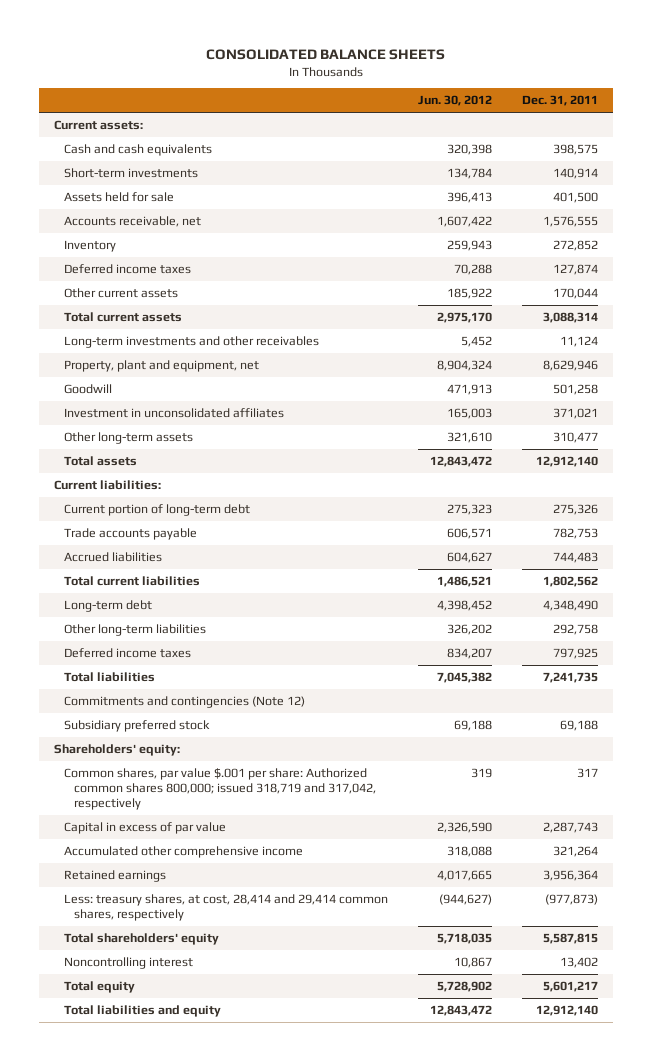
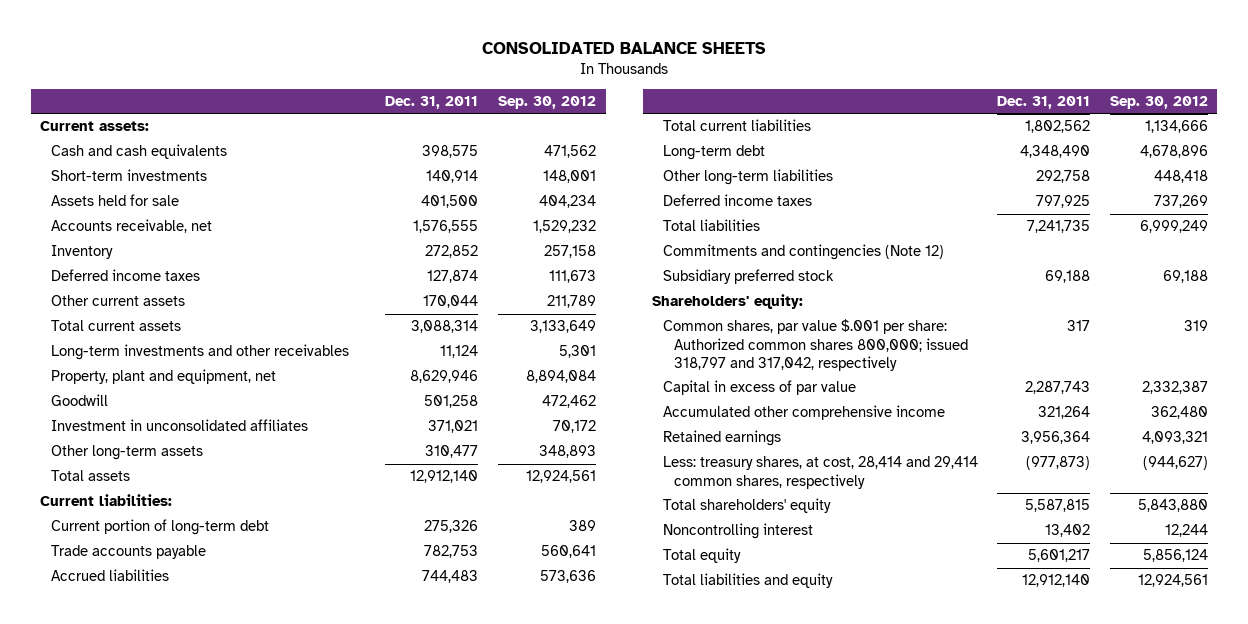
- | Jun. 30, 2012 | Dec. 31, 2011
+ | Dec. 31, 2011 | Sep. 30, 2012
- Common shares, par value $.001 per share: Authorized common shares 800,000; issued 318,719 and 317,042, respectively | 319 | 317
+ Common shares, par value $.001 per share: Authorized common shares 800,000; issued 318,797 and 317,042, respectively | 317 | 319

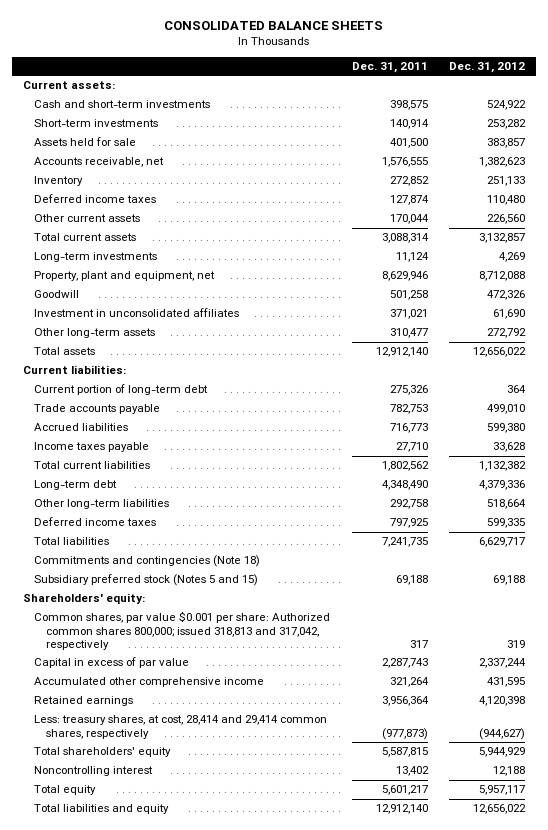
- | Dec. 31, 2011 | Sep. 30, 2012
+ | Dec. 31, 2011 | Dec. 31, 2012
- Cash and cash equivalents | 398,575 | 471,562
+ Cash and short-term investments | 398,575 | 524,922
- Long-term investments and other receivables | 11,124 | 5,301
+ Long-term investments | 11,124 | 4,269
- Accrued liabilities | 744,483 | 573,636
+ Accrued liabilities | 716,773 | 599,380
+ Income taxes payable | 27,710 | 33,628
- Commitments and contingencies (Note 12)
- Subsidiary preferred stock | 69,188 | 69,188
+ Commitments and contingencies (Note 18)
+ Subsidiary preferred stock (Notes 5 and 15) | 69,188 | 69,188
- Common shares, par value $.001 per share: Authorized common shares 800,000; issued 318,797 and 317,042, respectively | 317 | 319
+ Common shares, par value $0.001 per share: Authorized common shares 800,000; issued 318,813 and 317,042, respectively | 317 | 319

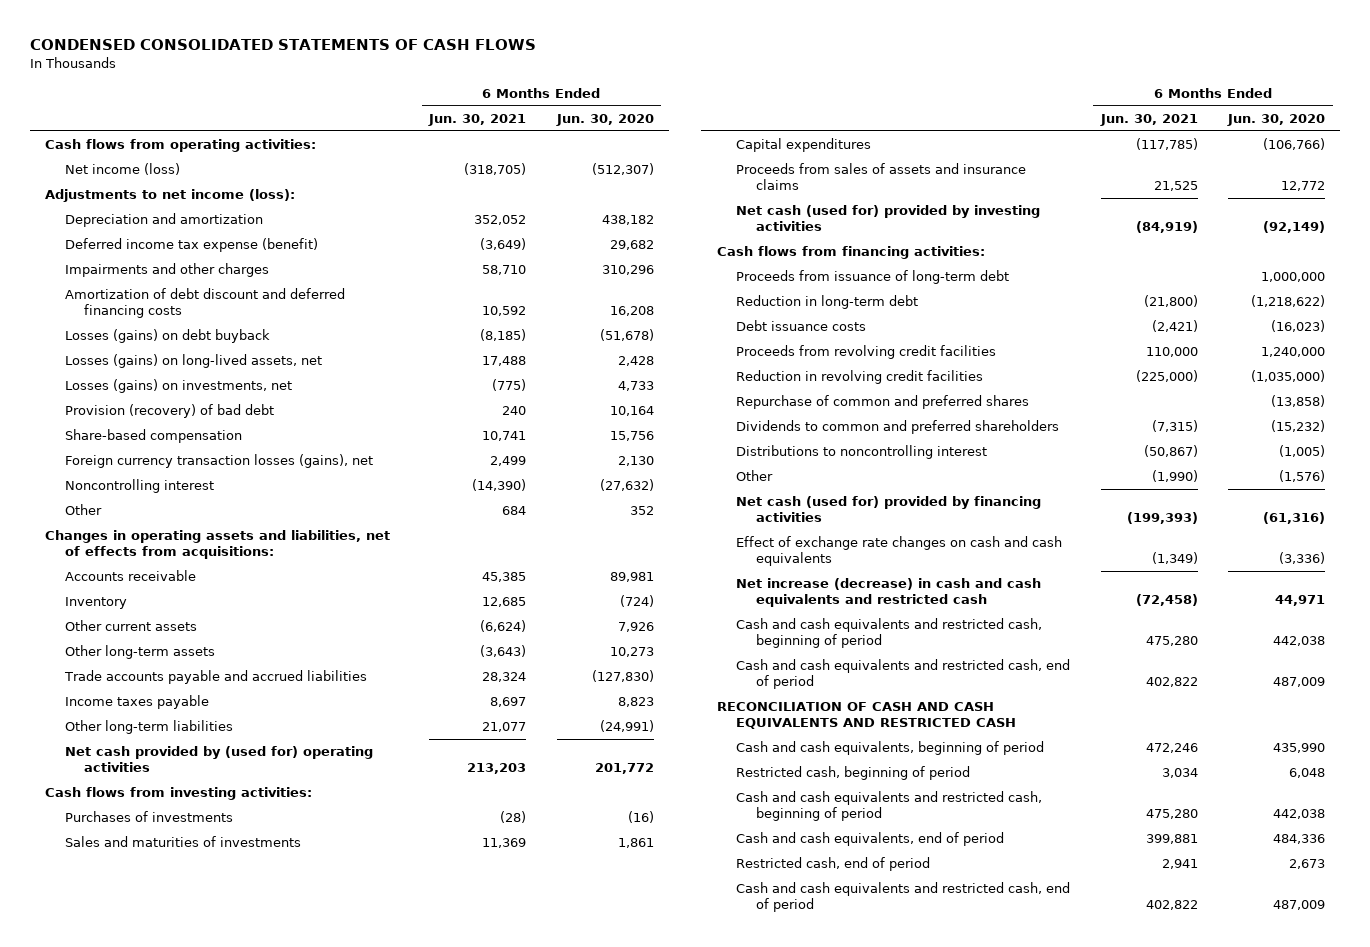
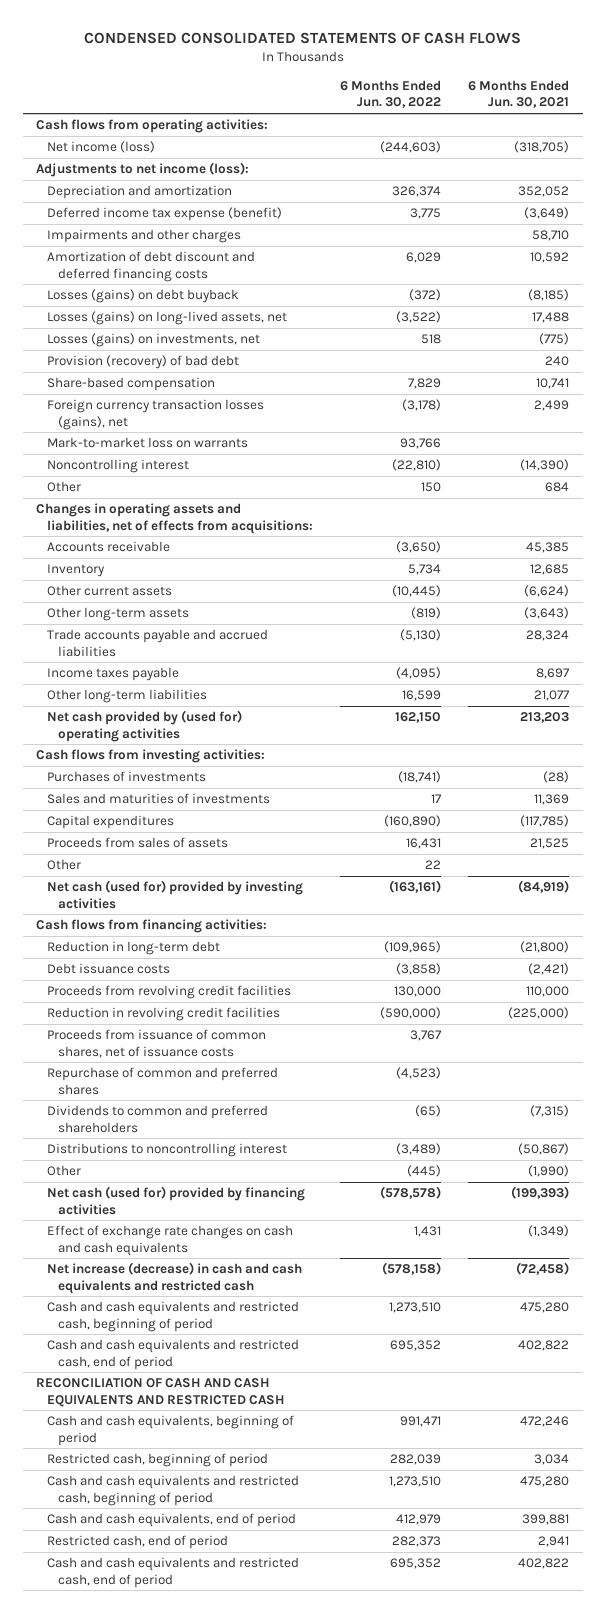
- | 6 Months Ended Jun. 30, 2021 | 6 Months Ended Jun. 30, 2020
+ | 6 Months Ended Jun. 30, 2022 | 6 Months Ended Jun. 30, 2021
+ Mark-to-market loss on warrants | 93,766 |
- Proceeds from sales of assets and insurance claims | 21,525 | 12,772
+ Proceeds from sales of assets | 16,431 | 21,525
+ Other | 22 |
- Proceeds from issuance of long-term debt | | 1,000,000
+ Proceeds from issuance of common shares, net of issuance costs | 3,767 |

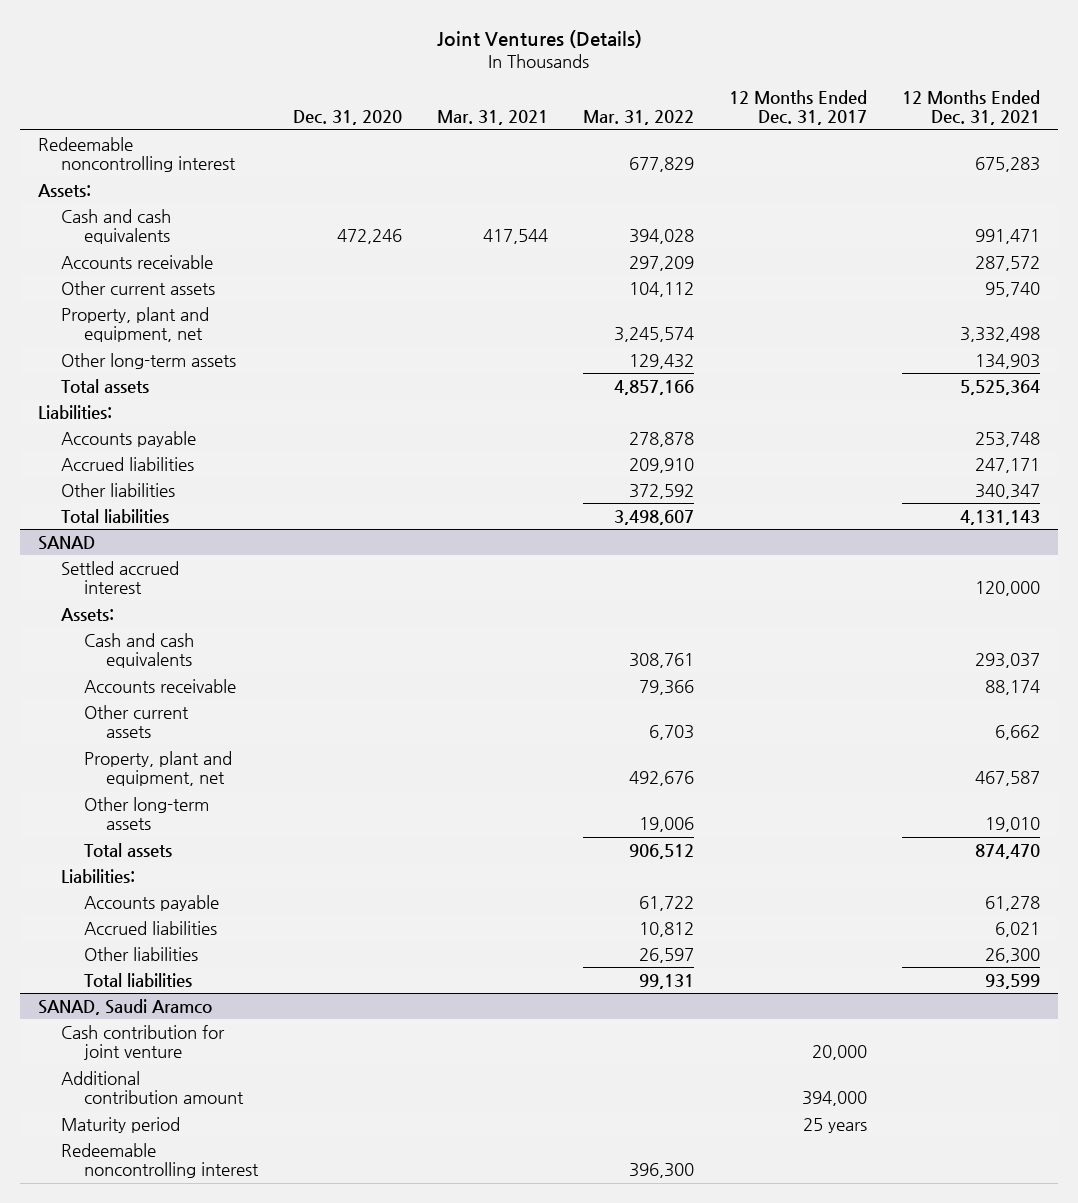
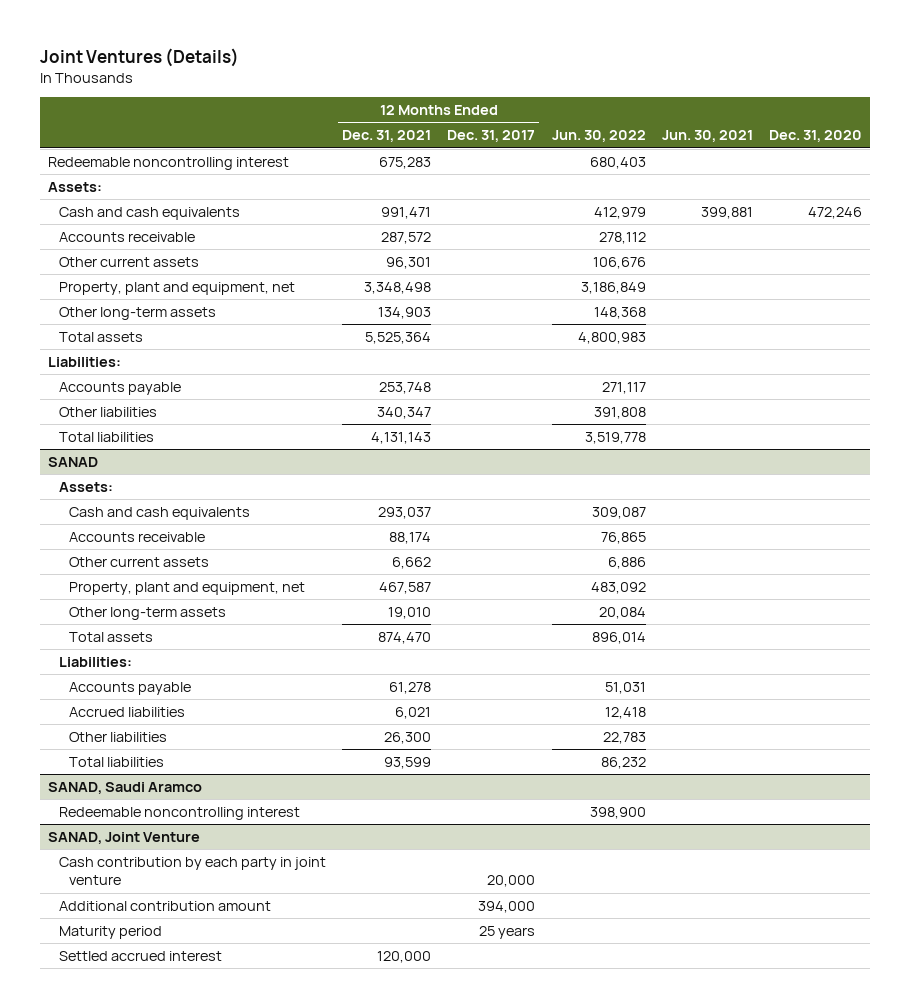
- | Dec. 31, 2020 | Mar. 31, 2021 | Mar. 31, 2022 | 12 Months Ended Dec. 31, 2017 | 12 Months Ended Dec. 31, 2021
+ | 12 Months Ended Dec. 31, 2021 | 12 Months Ended Dec. 31, 2017 | Jun. 30, 2022 | Jun. 30, 2021 | Dec. 31, 2020
- Other current assets | | | 104,112 | | 95,740
- Property, plant and equipment, net | | | 3,245,574 | | 3,332,498
+ Other current assets | 96,301 | | 106,676 | |
+ Property, plant and equipment, net | 3,348,498 | | 3,186,849 | |
- Accrued liabilities | | | 209,910 | | 247,171
@ SANAD
- Settled accrued interest | | | | | 120,000
@ SANAD, Saudi Aramco
- Cash contribution for joint venture | | | | 20,000 |
moved up: Redeemable noncontrolling interest | | | 398,900 | |
+ SANAD, Joint Venture
+ Cash contribution by each party in joint venture | | 20,000 | | |
+ Settled accrued interest | 120,000 | | | |

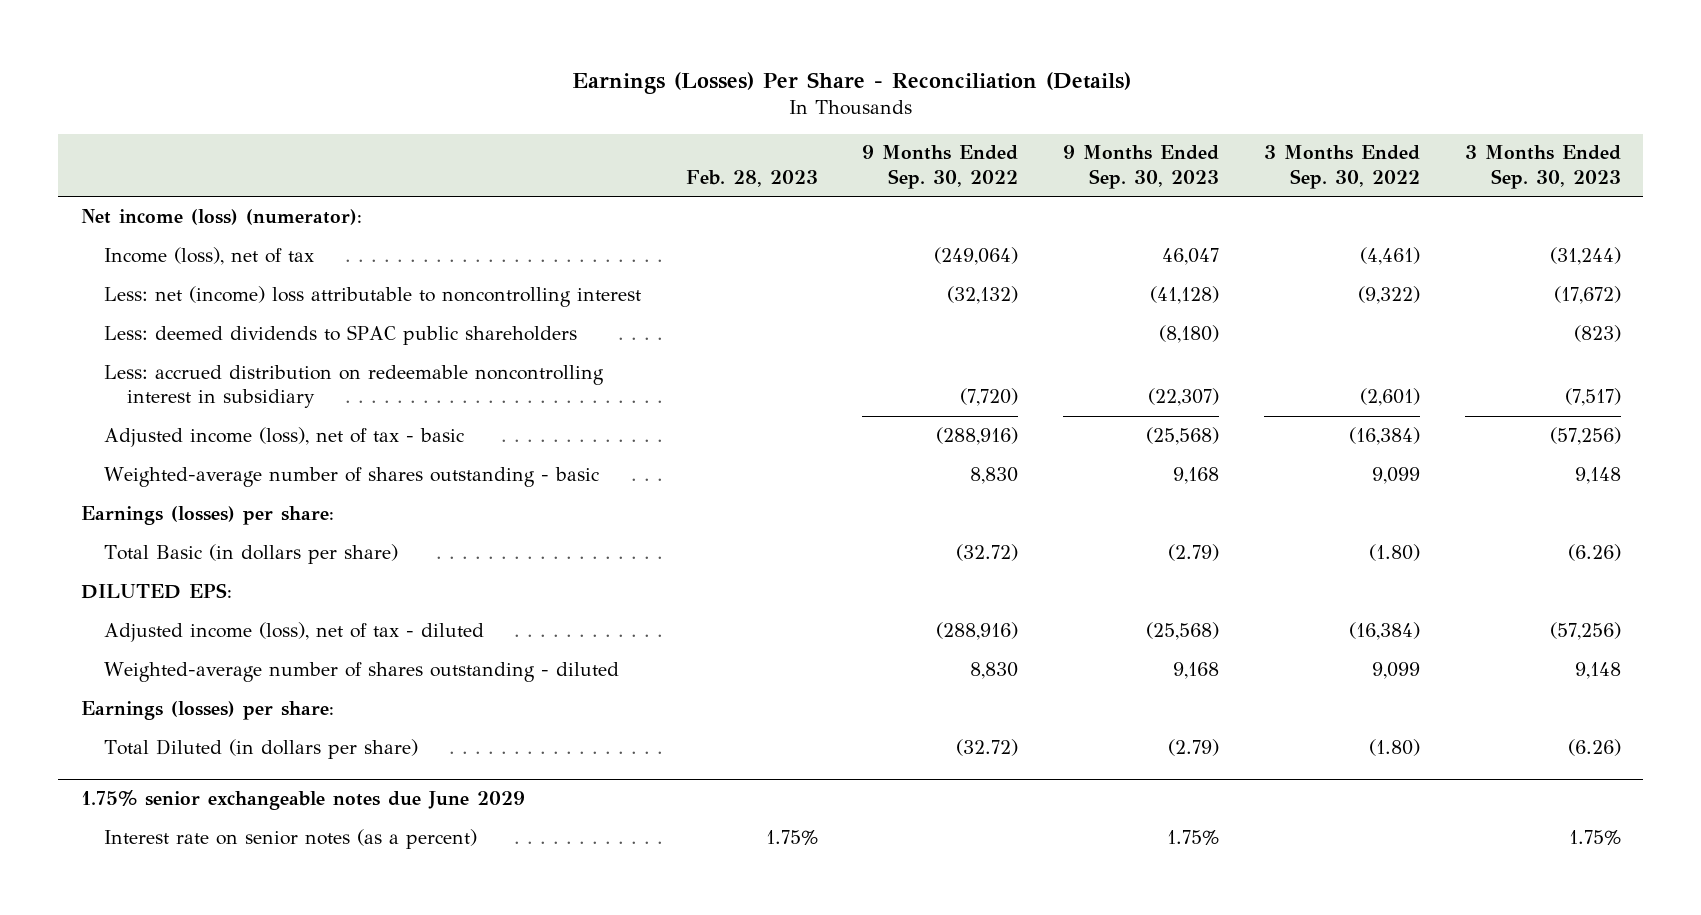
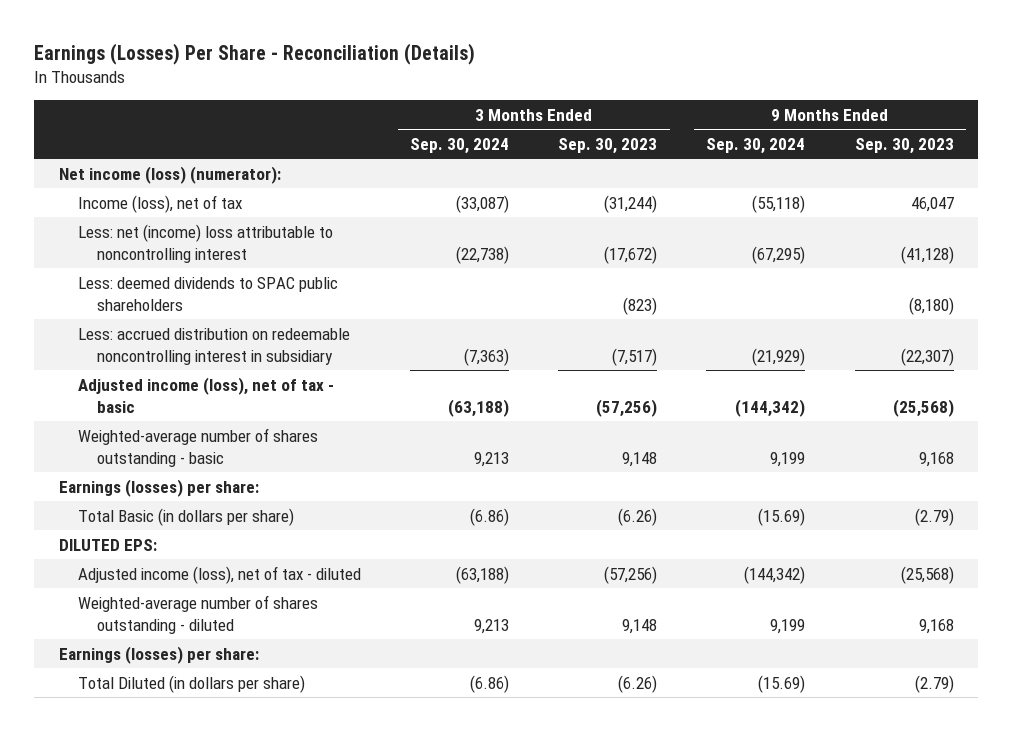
- | Feb. 28, 2023 | 9 Months Ended Sep. 30, 2022 | 9 Months Ended Sep. 30, 2023 | 3 Months Ended Sep. 30, 2022 | 3 Months Ended Sep. 30, 2023
+ | 3 Months Ended Sep. 30, 2024 | 3 Months Ended Sep. 30, 2023 | 9 Months Ended Sep. 30, 2024 | 9 Months Ended Sep. 30, 2023
- 1.75% senior exchangeable notes due June 2029
- Interest rate on senior notes (as a percent) | 1.75% | | 1.75% | | 1.75%

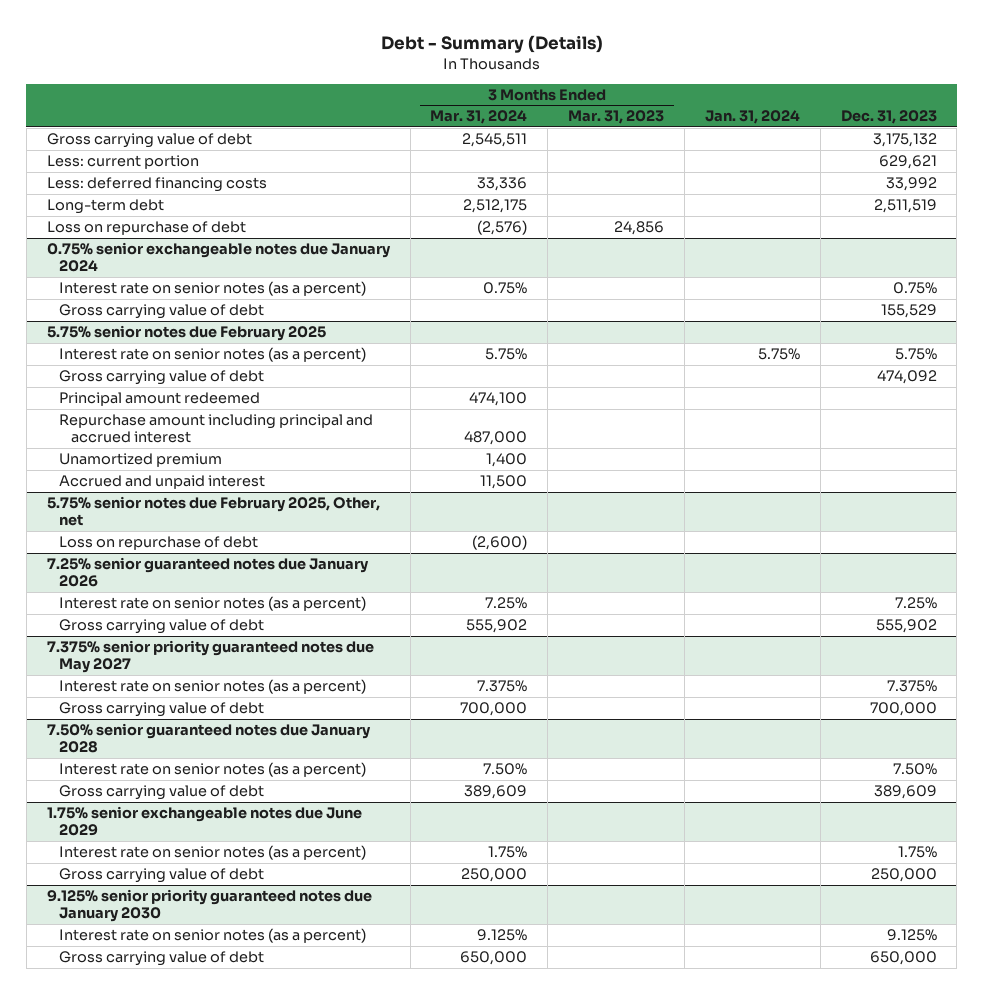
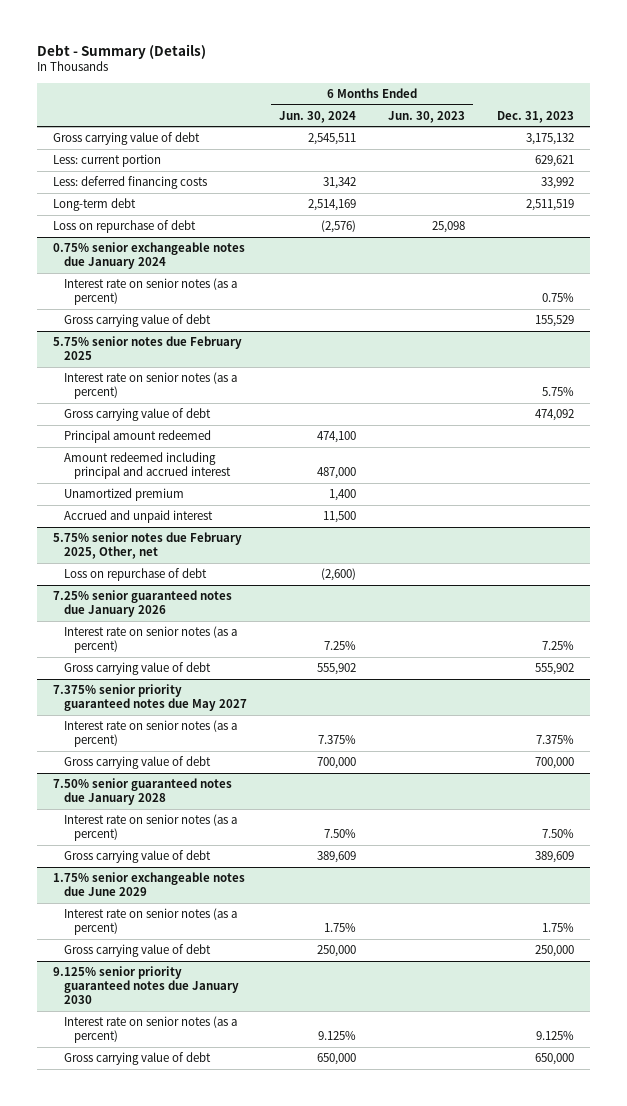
- | 3 Months Ended Mar. 31, 2024 | 3 Months Ended Mar. 31, 2023 | Jan. 31, 2024 | Dec. 31, 2023
+ | 6 Months Ended Jun. 30, 2024 | 6 Months Ended Jun. 30, 2023 | Dec. 31, 2023
@ 5.75% senior notes due February 2025
- Repurchase amount including principal and accrued interest | 487,000 | | |
+ Amount redeemed including principal and accrued interest | 487,000 | |

